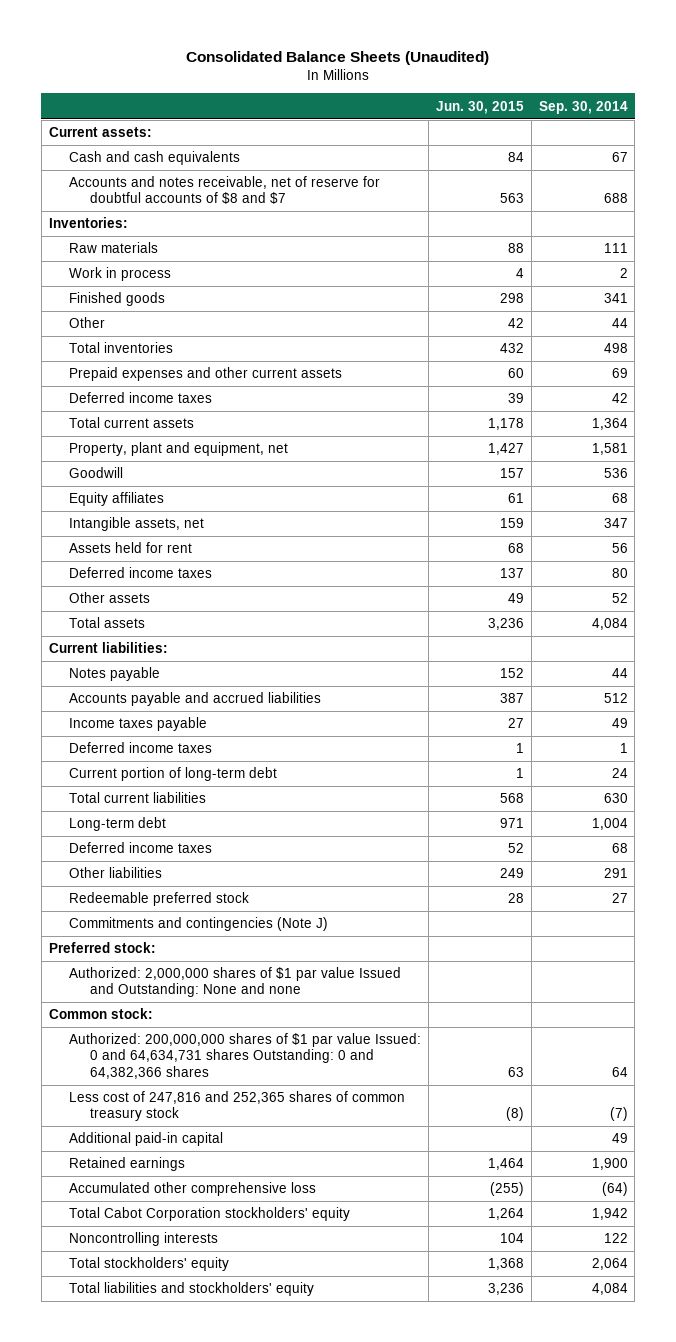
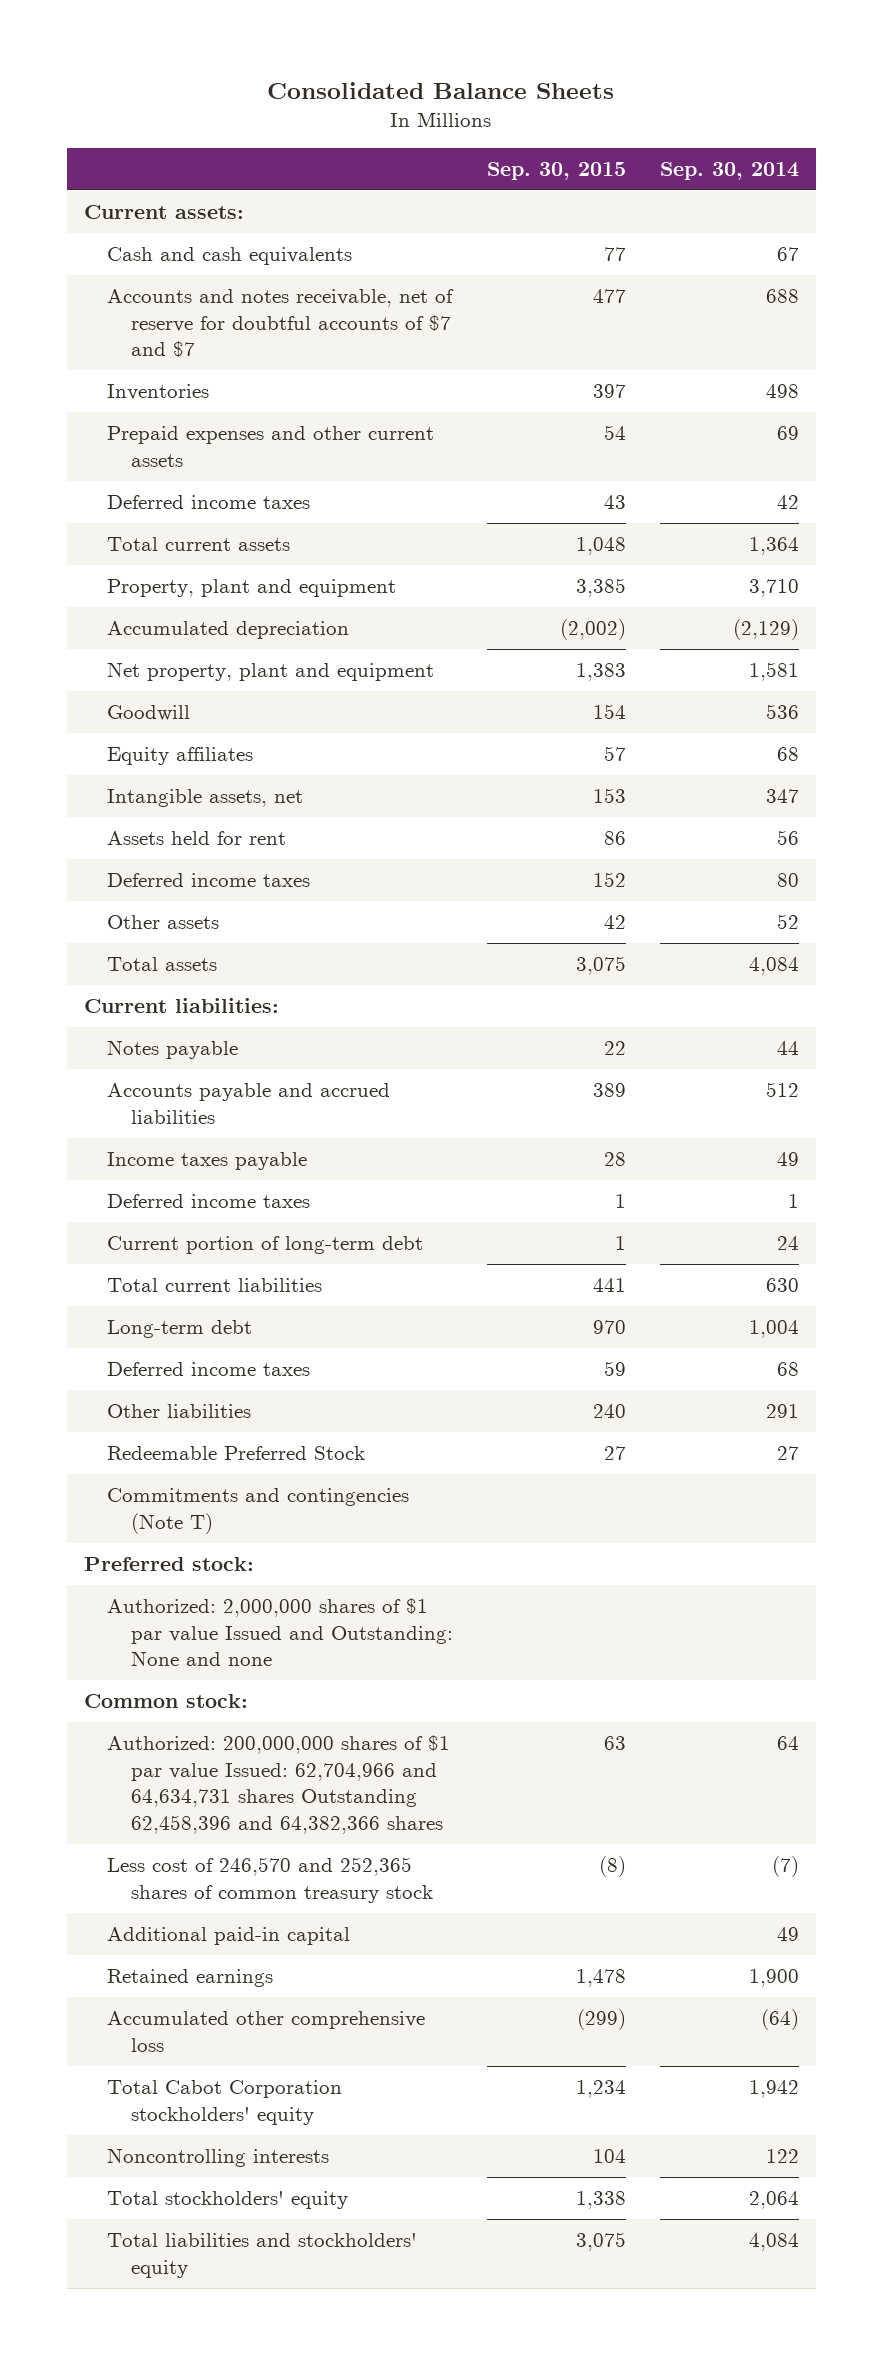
- Consolidated Balance Sheets (Unaudited)
+ Consolidated Balance Sheets
- | Jun. 30, 2015 | Sep. 30, 2014
+ | Sep. 30, 2015 | Sep. 30, 2014
- Accounts and notes receivable, net of reserve for doubtful accounts of $8 and $7 | 563 | 688
- Inventories:
- Raw materials | 88 | 111
- Work in process | 4 | 2
- Finished goods | 298 | 341
- Other | 42 | 44
- Total inventories | 432 | 498
+ Accounts and notes receivable, net of reserve for doubtful accounts of $7 and $7 | 477 | 688
+ Inventories | 397 | 498
- Property, plant and equipment, net | 1,427 | 1,581
+ Property, plant and equipment | 3,385 | 3,710
+ Accumulated depreciation | (2,002) | (2,129)
+ Net property, plant and equipment | 1,383 | 1,581
- Redeemable preferred stock | 28 | 27
- Commitments and contingencies (Note J)
+ Redeemable Preferred Stock | 27 | 27
+ Commitments and contingencies (Note T)
- Authorized: 200,000,000 shares of $1 par value Issued: 0 and 64,634,731 shares Outstanding: 0 and 64,382,366 shares | 63 | 64
- Less cost of 247,816 and 252,365 shares of common treasury stock | (8) | (7)
+ Authorized: 200,000,000 shares of $1 par value Issued: 62,704,966 and 64,634,731 shares Outstanding 62,458,396 and 64,382,366 shares | 63 | 64
+ Less cost of 246,570 and 252,365 shares of common treasury stock | (8) | (7)

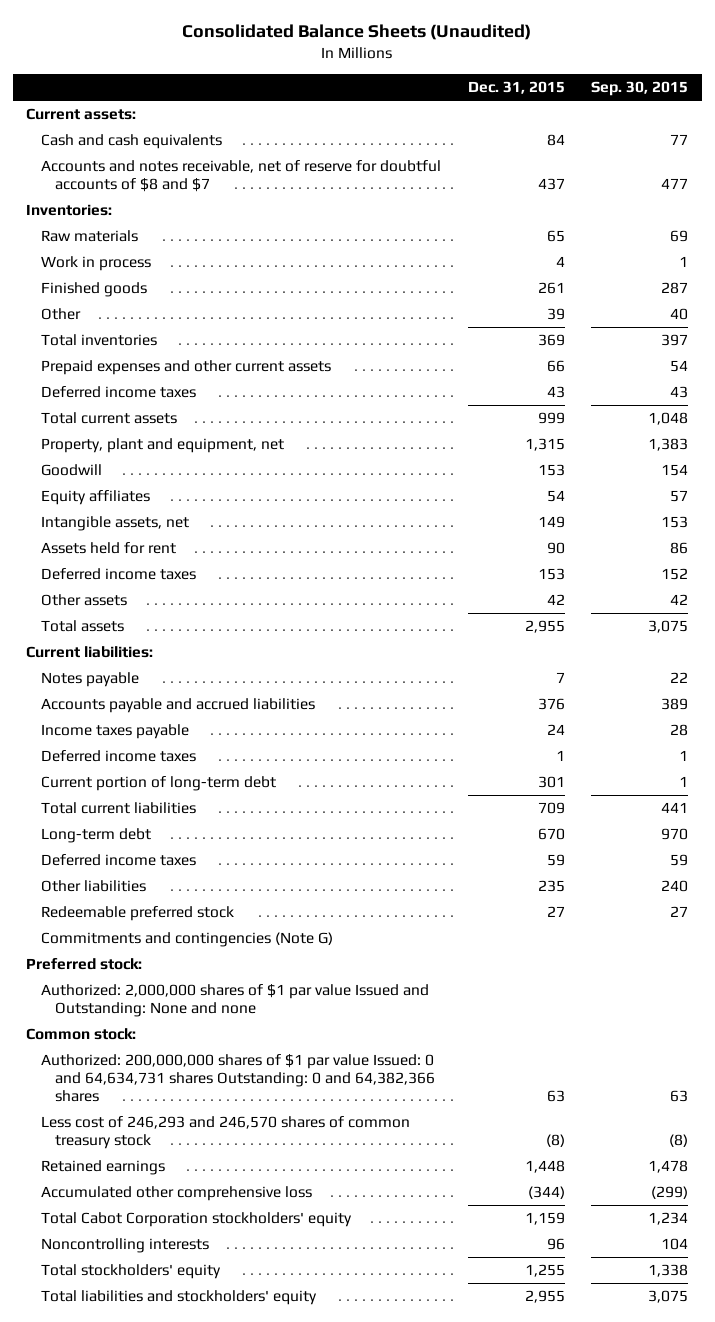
- Consolidated Balance Sheets
+ Consolidated Balance Sheets (Unaudited)
- | Sep. 30, 2015 | Sep. 30, 2014
+ | Dec. 31, 2015 | Sep. 30, 2015
- Accounts and notes receivable, net of reserve for doubtful accounts of $7 and $7 | 477 | 688
- Inventories | 397 | 498
+ Accounts and notes receivable, net of reserve for doubtful accounts of $8 and $7 | 437 | 477
+ Inventories:
+ Raw materials | 65 | 69
+ Work in process | 4 | 1
+ Finished goods | 261 | 287
+ Other | 39 | 40
+ Total inventories | 369 | 397
- Property, plant and equipment | 3,385 | 3,710
- Accumulated depreciation | (2,002) | (2,129)
- Net property, plant and equipment | 1,383 | 1,581
+ Property, plant and equipment, net | 1,315 | 1,383
- Redeemable Preferred Stock | 27 | 27
- Commitments and contingencies (Note T)
+ Redeemable preferred stock | 27 | 27
+ Commitments and contingencies (Note G)
- Authorized: 200,000,000 shares of $1 par value Issued: 62,704,966 and 64,634,731 shares Outstanding 62,458,396 and 64,382,366 shares | 63 | 64
- Less cost of 246,570 and 252,365 shares of common treasury stock | (8) | (7)
- Additional paid-in capital | | 49
+ Authorized: 200,000,000 shares of $1 par value Issued: 0 and 64,634,731 shares Outstanding: 0 and 64,382,366 shares | 63 | 63
+ Less cost of 246,293 and 246,570 shares of common treasury stock | (8) | (8)

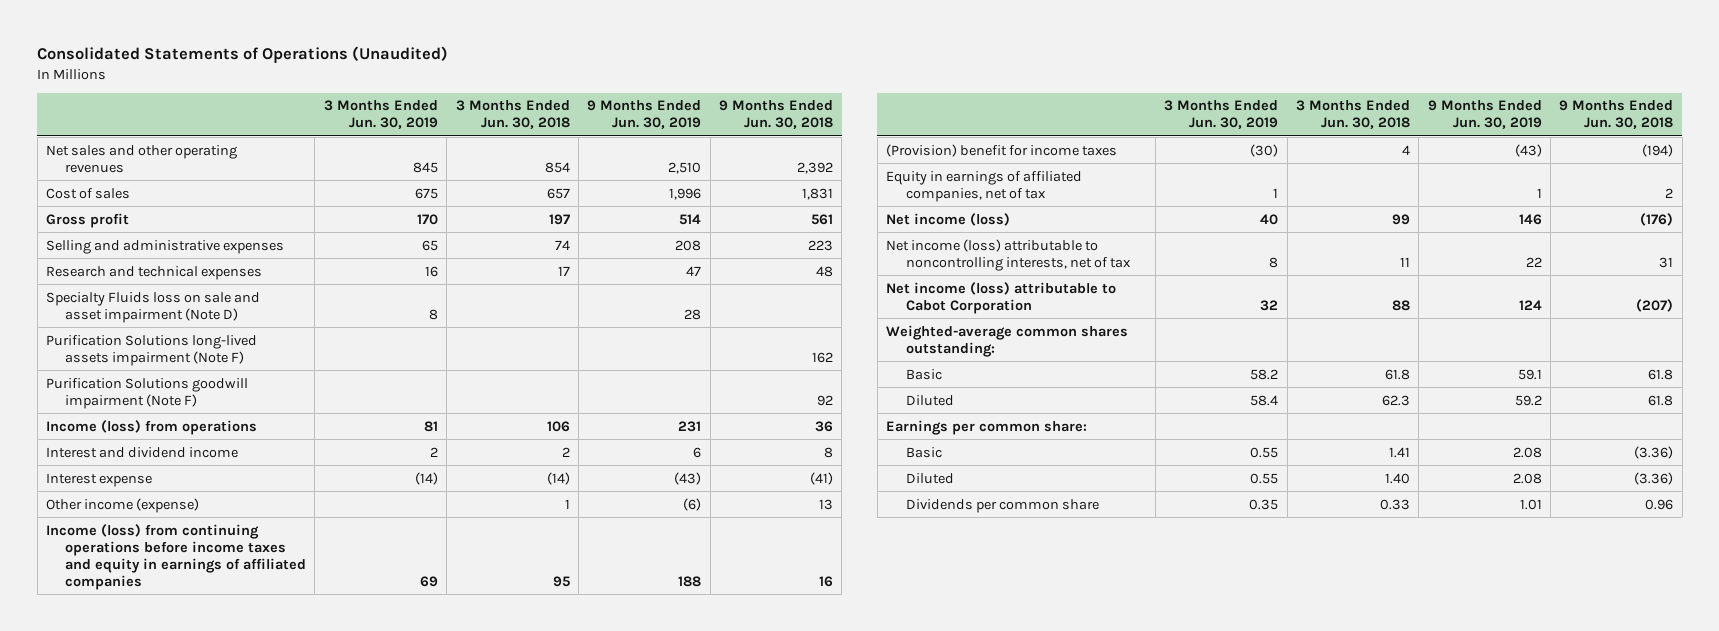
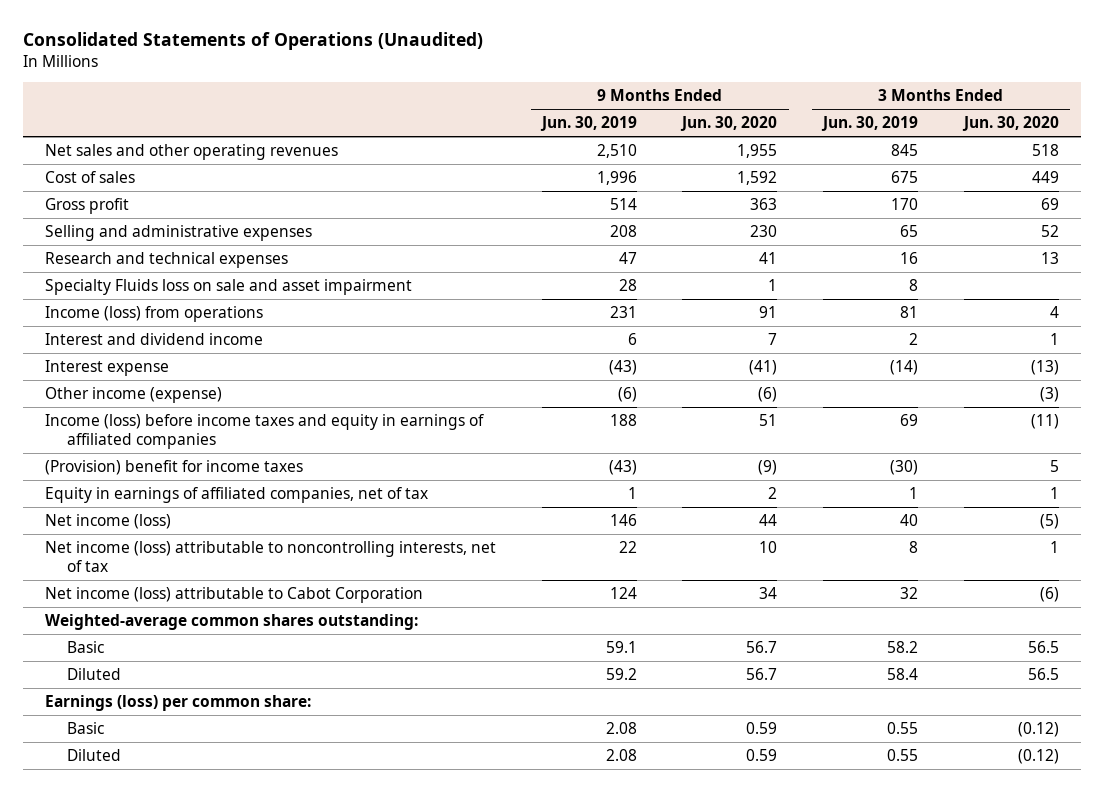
- | 3 Months Ended Jun. 30, 2019 | 3 Months Ended Jun. 30, 2018 | 9 Months Ended Jun. 30, 2019 | 9 Months Ended Jun. 30, 2018
+ | 9 Months Ended Jun. 30, 2019 | 9 Months Ended Jun. 30, 2020 | 3 Months Ended Jun. 30, 2019 | 3 Months Ended Jun. 30, 2020
- Specialty Fluids loss on sale and asset impairment (Note D) | 8 | | 28 |
- Purification Solutions long-lived assets impairment (Note F) | | | | 162
- Purification Solutions goodwill impairment (Note F) | | | | 92
+ Specialty Fluids loss on sale and asset impairment | 28 | 1 | 8 |
- Income (loss) from continuing operations before income taxes and equity in earnings of affiliated companies | 69 | 95 | 188 | 16
+ Income (loss) before income taxes and equity in earnings of affiliated companies | 188 | 51 | 69 | (11)
- Earnings per common share:
+ Earnings (loss) per common share:
- Dividends per common share | 0.35 | 0.33 | 1.01 | 0.96

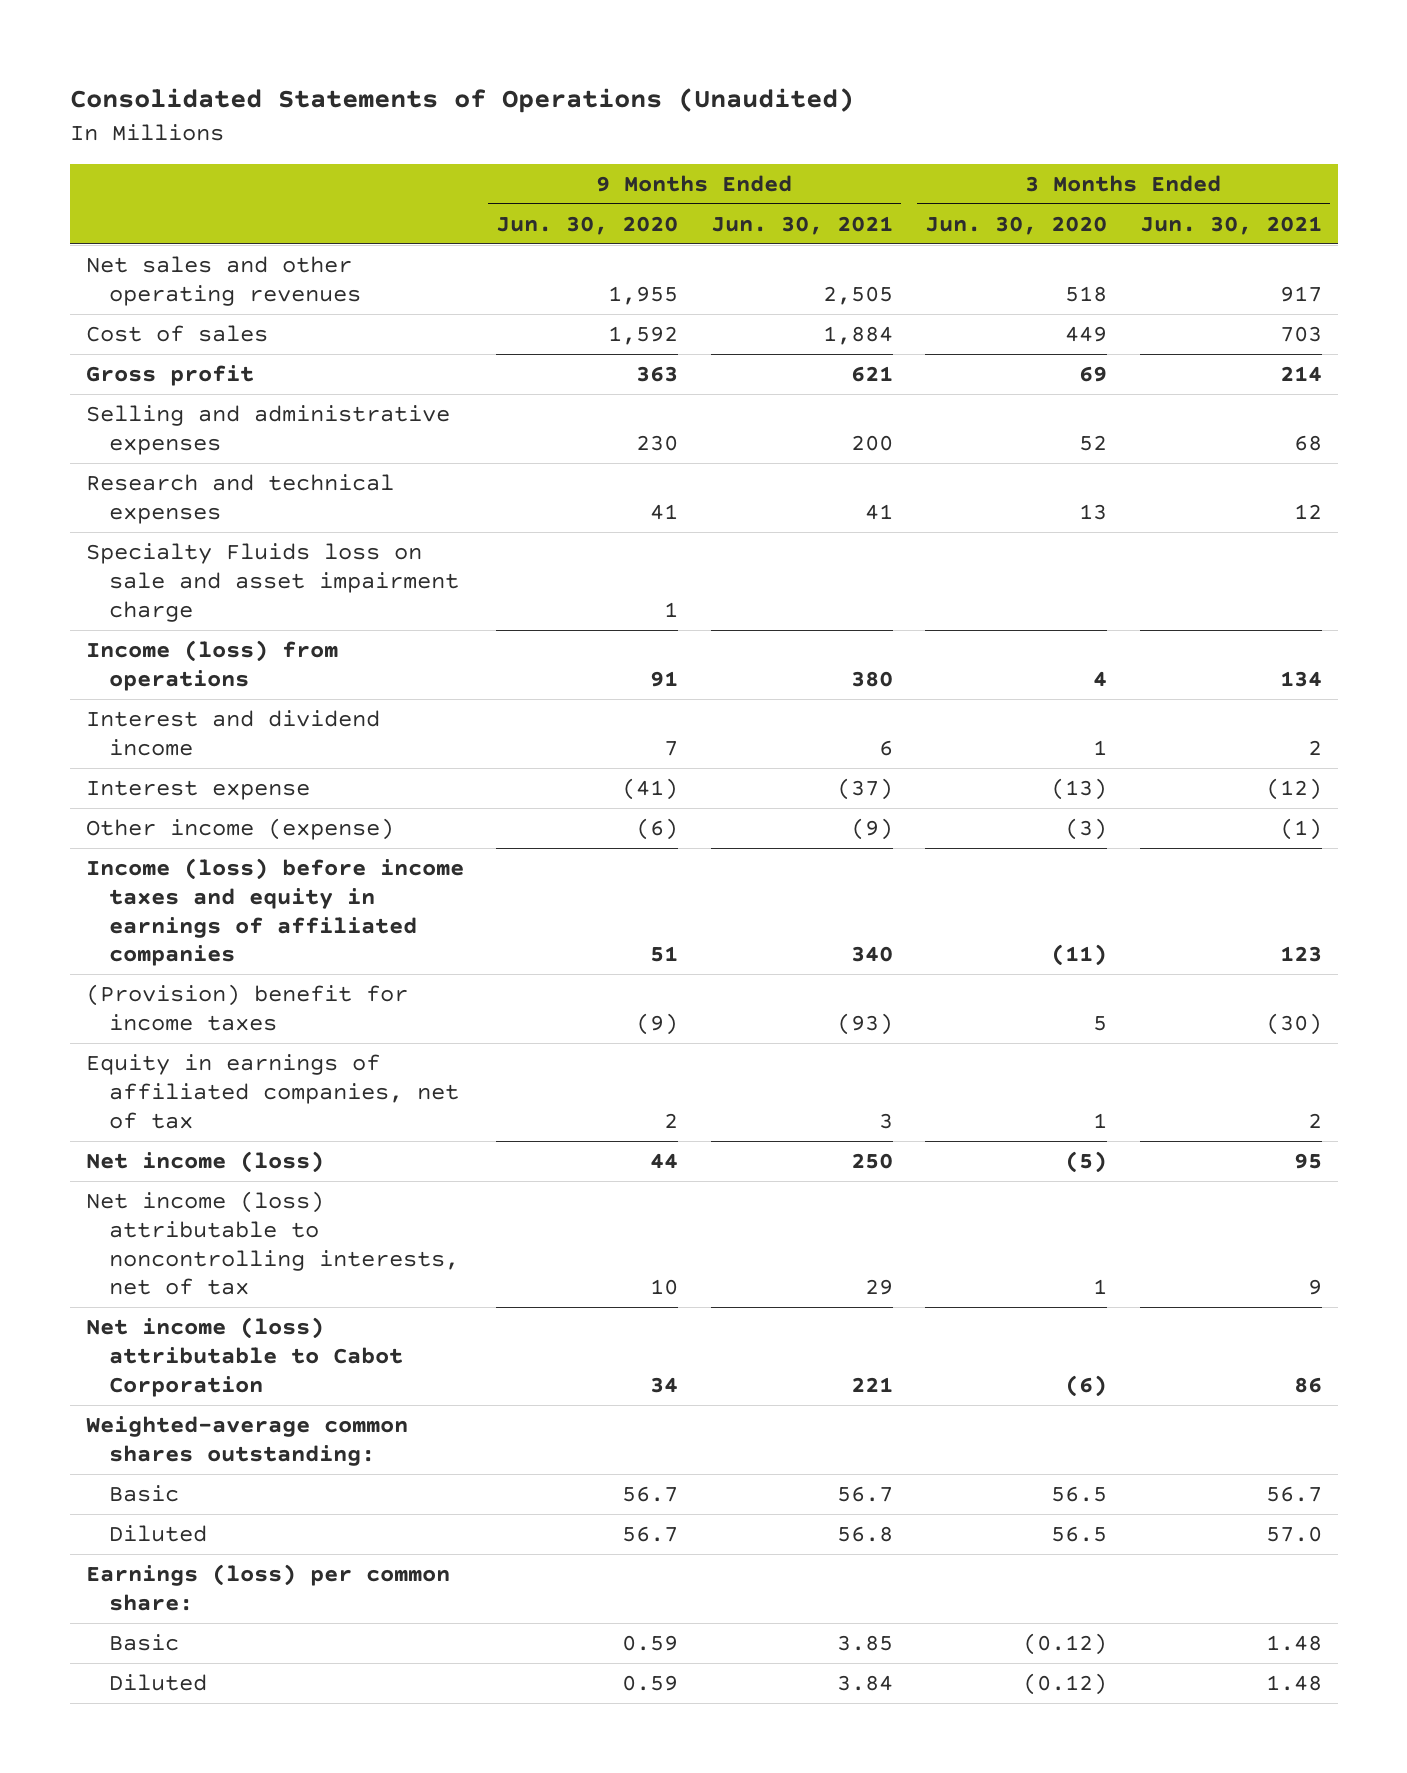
- | 9 Months Ended Jun. 30, 2019 | 9 Months Ended Jun. 30, 2020 | 3 Months Ended Jun. 30, 2019 | 3 Months Ended Jun. 30, 2020
+ | 9 Months Ended Jun. 30, 2020 | 9 Months Ended Jun. 30, 2021 | 3 Months Ended Jun. 30, 2020 | 3 Months Ended Jun. 30, 2021
- Specialty Fluids loss on sale and asset impairment | 28 | 1 | 8 |
+ Specialty Fluids loss on sale and asset impairment charge | 1 | | |

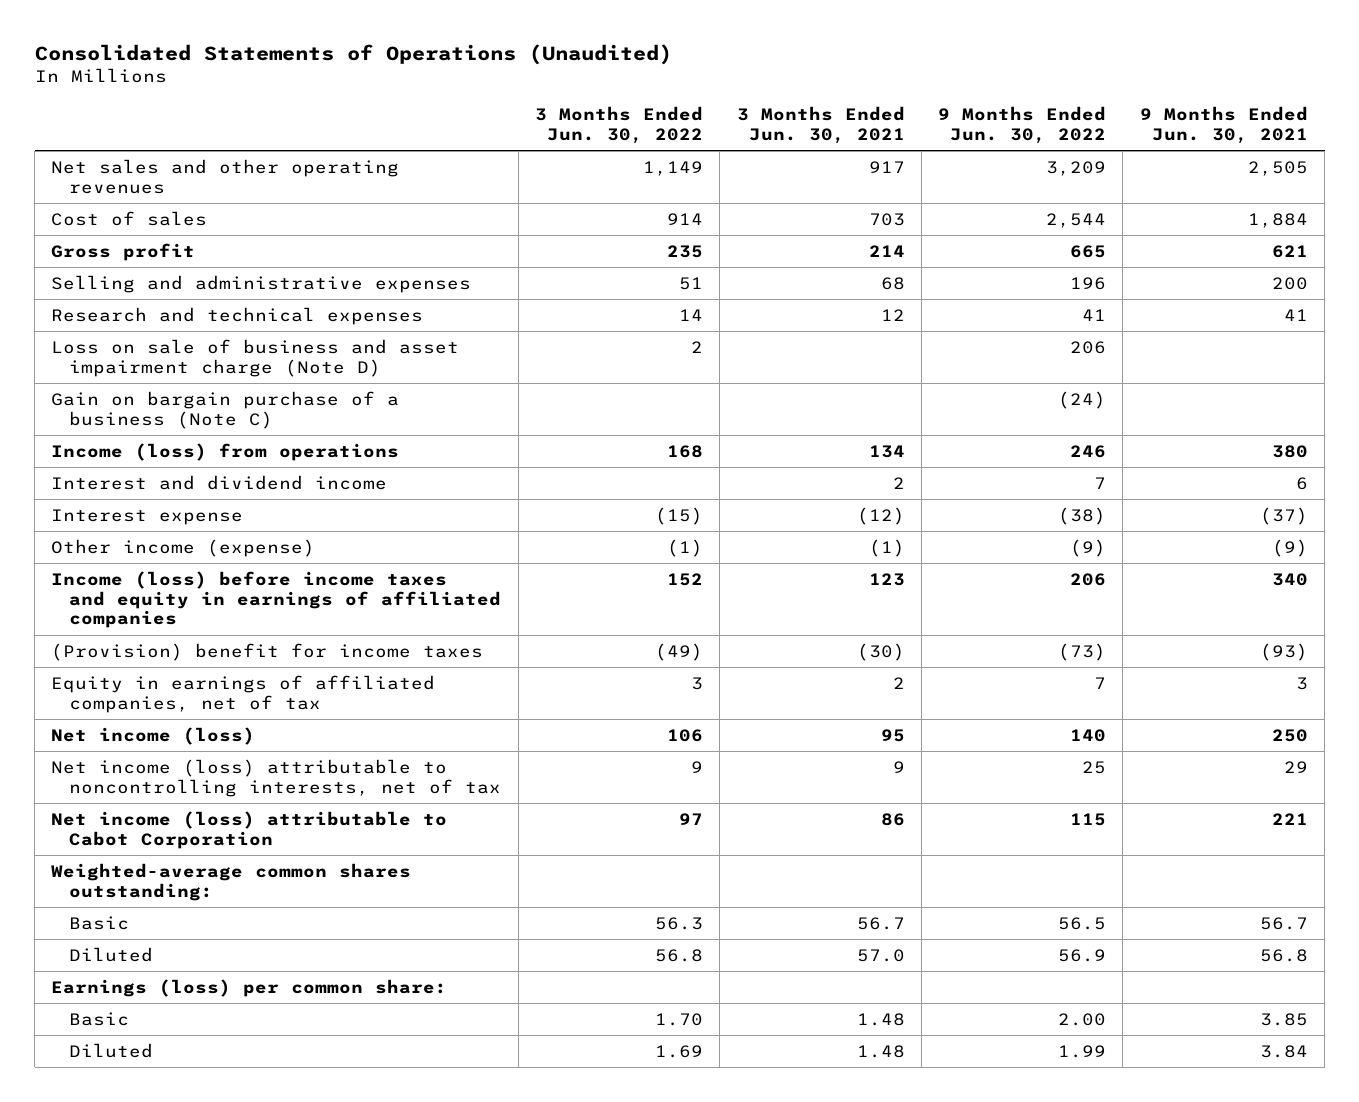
- | 9 Months Ended Jun. 30, 2020 | 9 Months Ended Jun. 30, 2021 | 3 Months Ended Jun. 30, 2020 | 3 Months Ended Jun. 30, 2021
+ | 3 Months Ended Jun. 30, 2022 | 3 Months Ended Jun. 30, 2021 | 9 Months Ended Jun. 30, 2022 | 9 Months Ended Jun. 30, 2021
- Specialty Fluids loss on sale and asset impairment charge | 1 | | |
+ Loss on sale of business and asset impairment charge (Note D) | 2 | | 206 |
+ Gain on bargain purchase of a business (Note C) | | | (24) |

